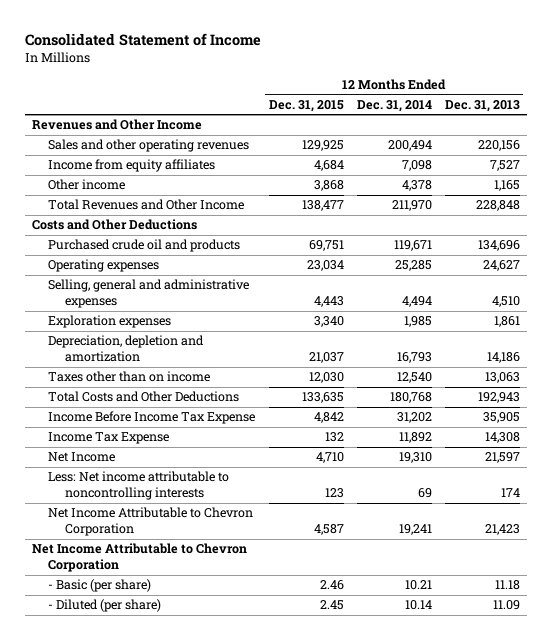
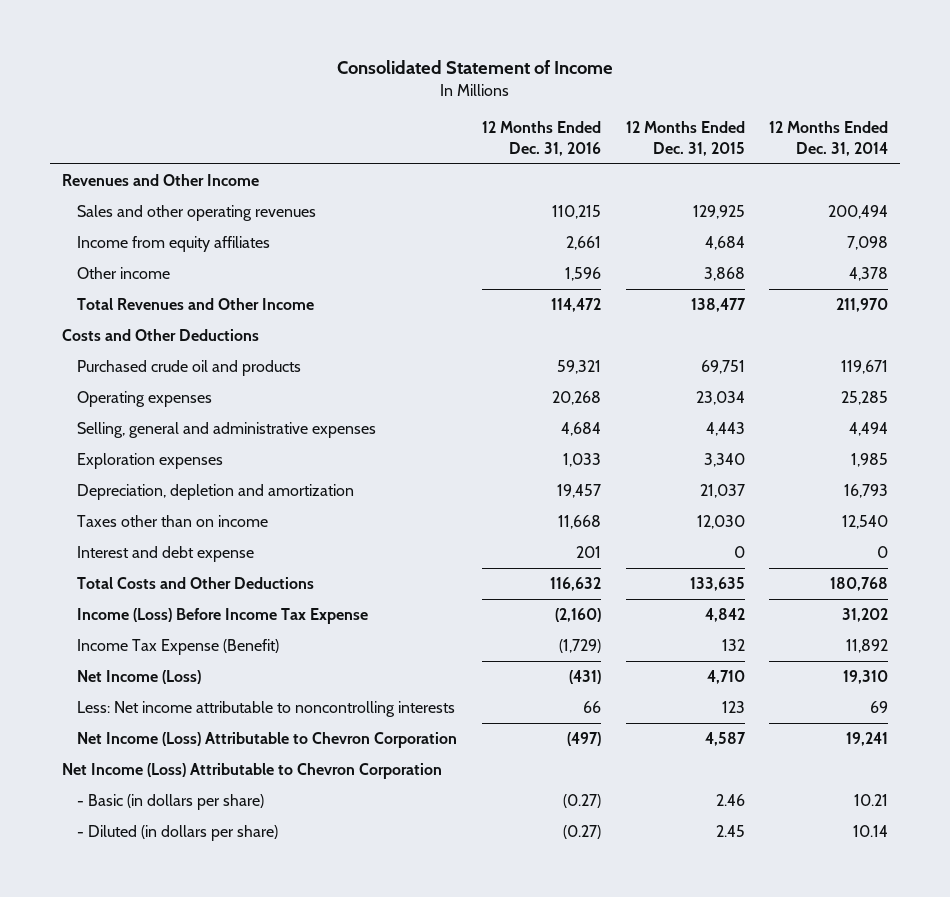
- | 12 Months Ended Dec. 31, 2015 | 12 Months Ended Dec. 31, 2014 | 12 Months Ended Dec. 31, 2013
+ | 12 Months Ended Dec. 31, 2016 | 12 Months Ended Dec. 31, 2015 | 12 Months Ended Dec. 31, 2014
+ Interest and debt expense | 201 | 0 | 0
- Income Before Income Tax Expense | 4,842 | 31,202 | 35,905
- Income Tax Expense | 132 | 11,892 | 14,308
- Net Income | 4,710 | 19,310 | 21,597
+ Income (Loss) Before Income Tax Expense | (2,160) | 4,842 | 31,202
+ Income Tax Expense (Benefit) | (1,729) | 132 | 11,892
+ Net Income (Loss) | (431) | 4,710 | 19,310
- Net Income Attributable to Chevron Corporation | 4,587 | 19,241 | 21,423
- Net Income Attributable to Chevron Corporation
- - Basic (per share) | 2.46 | 10.21 | 11.18
- - Diluted (per share) | 2.45 | 10.14 | 11.09
+ Net Income (Loss) Attributable to Chevron Corporation | (497) | 4,587 | 19,241
+ Net Income (Loss) Attributable to Chevron Corporation
+ - Basic (in dollars per share) | (0.27) | 2.46 | 10.21
+ - Diluted (in dollars per share) | (0.27) | 2.45 | 10.14

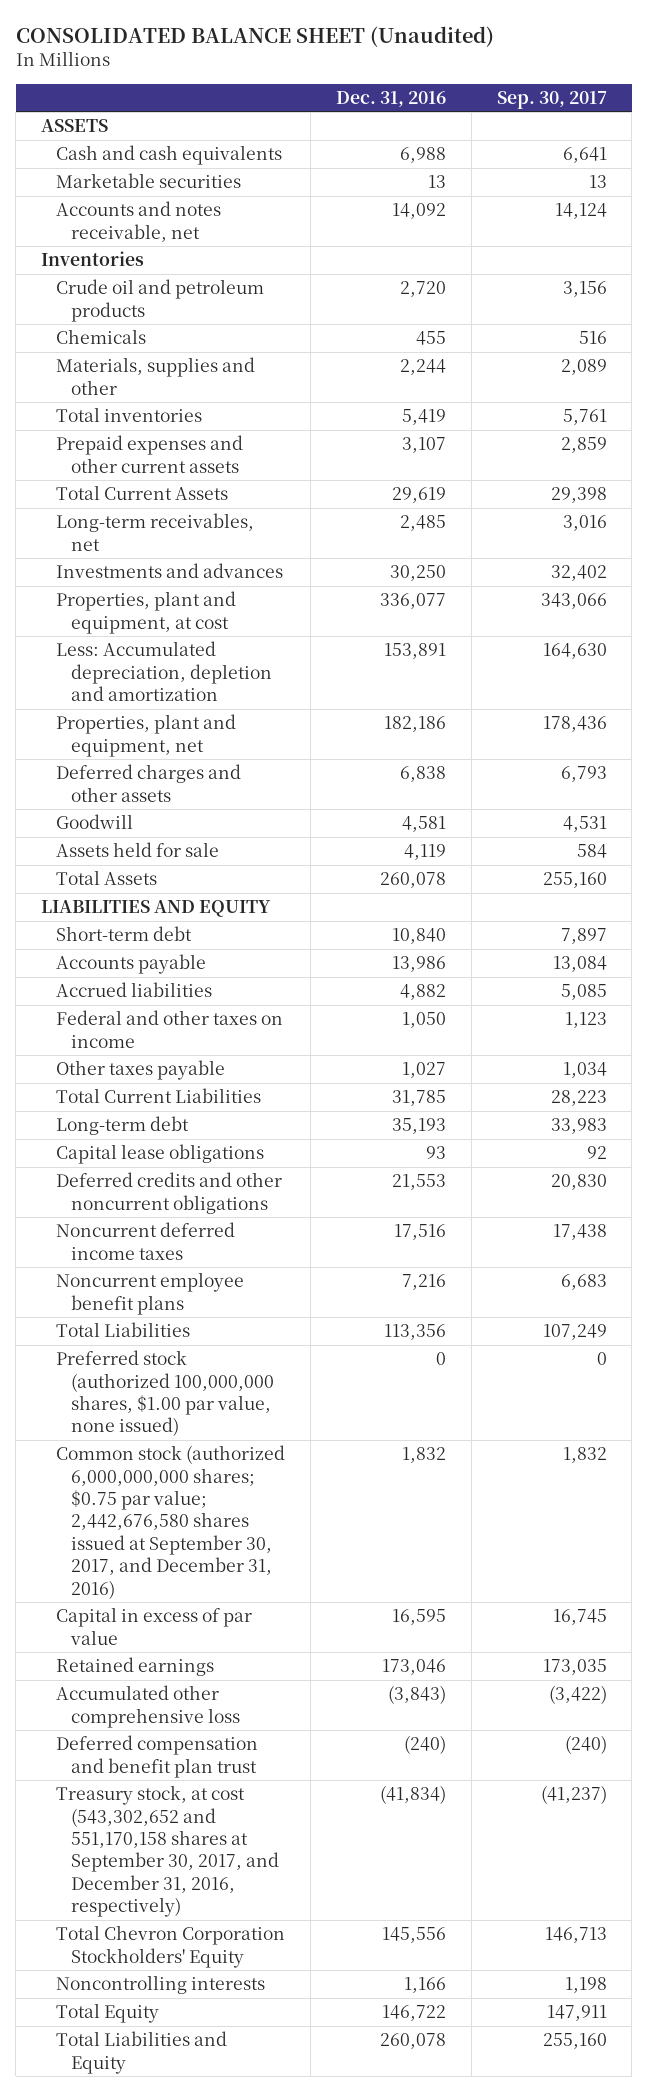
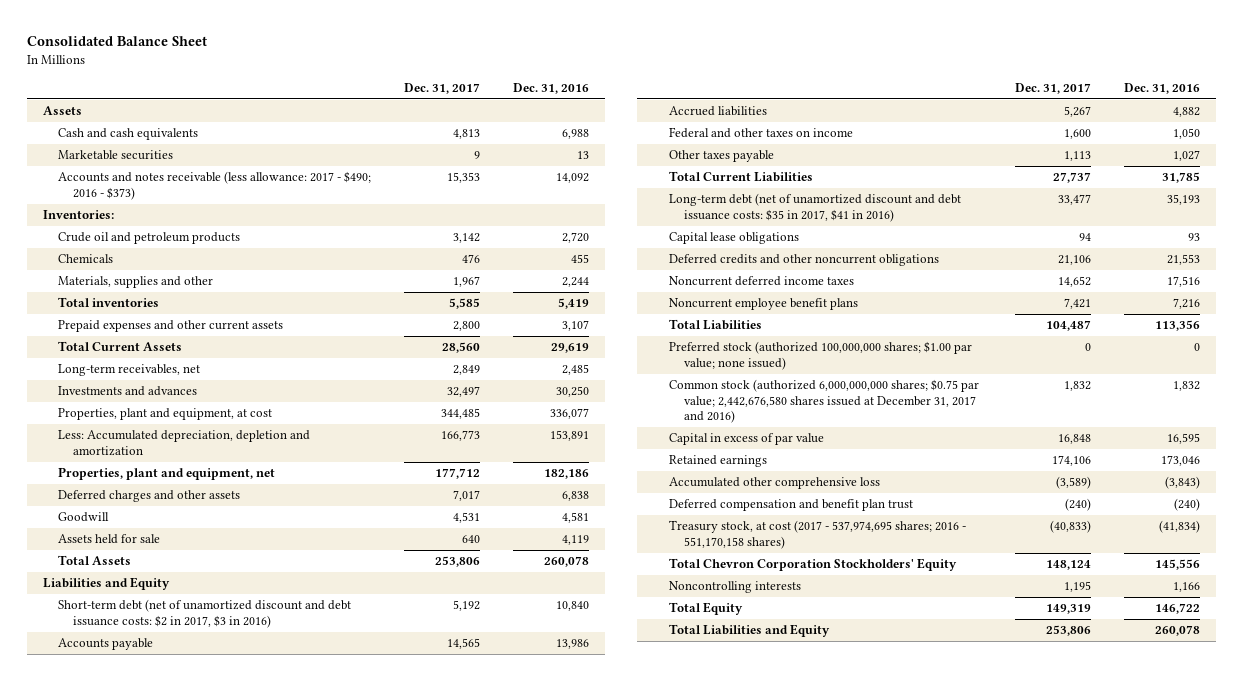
- CONSOLIDATED BALANCE SHEET (Unaudited)
+ Consolidated Balance Sheet
- | Dec. 31, 2016 | Sep. 30, 2017
+ | Dec. 31, 2017 | Dec. 31, 2016
- ASSETS
+ Assets
- Accounts and notes receivable, net | 14,092 | 14,124
- Inventories
+ Accounts and notes receivable (less allowance: 2017 - $490; 2016 - $373) | 15,353 | 14,092
+ Inventories:
- LIABILITIES AND EQUITY
- Short-term debt | 10,840 | 7,897
+ Liabilities and Equity
+ Short-term debt (net of unamortized discount and debt issuance costs: $2 in 2017, $3 in 2016) | 5,192 | 10,840
- Long-term debt | 35,193 | 33,983
+ Long-term debt (net of unamortized discount and debt issuance costs: $35 in 2017, $41 in 2016) | 33,477 | 35,193
- Preferred stock (authorized 100,000,000 shares, $1.00 par value, none issued) | 0 | 0
- Common stock (authorized 6,000,000,000 shares; $0.75 par value; 2,442,676,580 shares issued at September 30, 2017, and December 31, 2016) | 1,832 | 1,832
+ Preferred stock (authorized 100,000,000 shares; $1.00 par value; none issued) | 0 | 0
+ Common stock (authorized 6,000,000,000 shares; $0.75 par value; 2,442,676,580 shares issued at December 31, 2017 and 2016) | 1,832 | 1,832
- Treasury stock, at cost (543,302,652 and 551,170,158 shares at September 30, 2017, and December 31, 2016, respectively) | (41,834) | (41,237)
+ Treasury stock, at cost (2017 - 537,974,695 shares; 2016 - 551,170,158 shares) | (40,833) | (41,834)

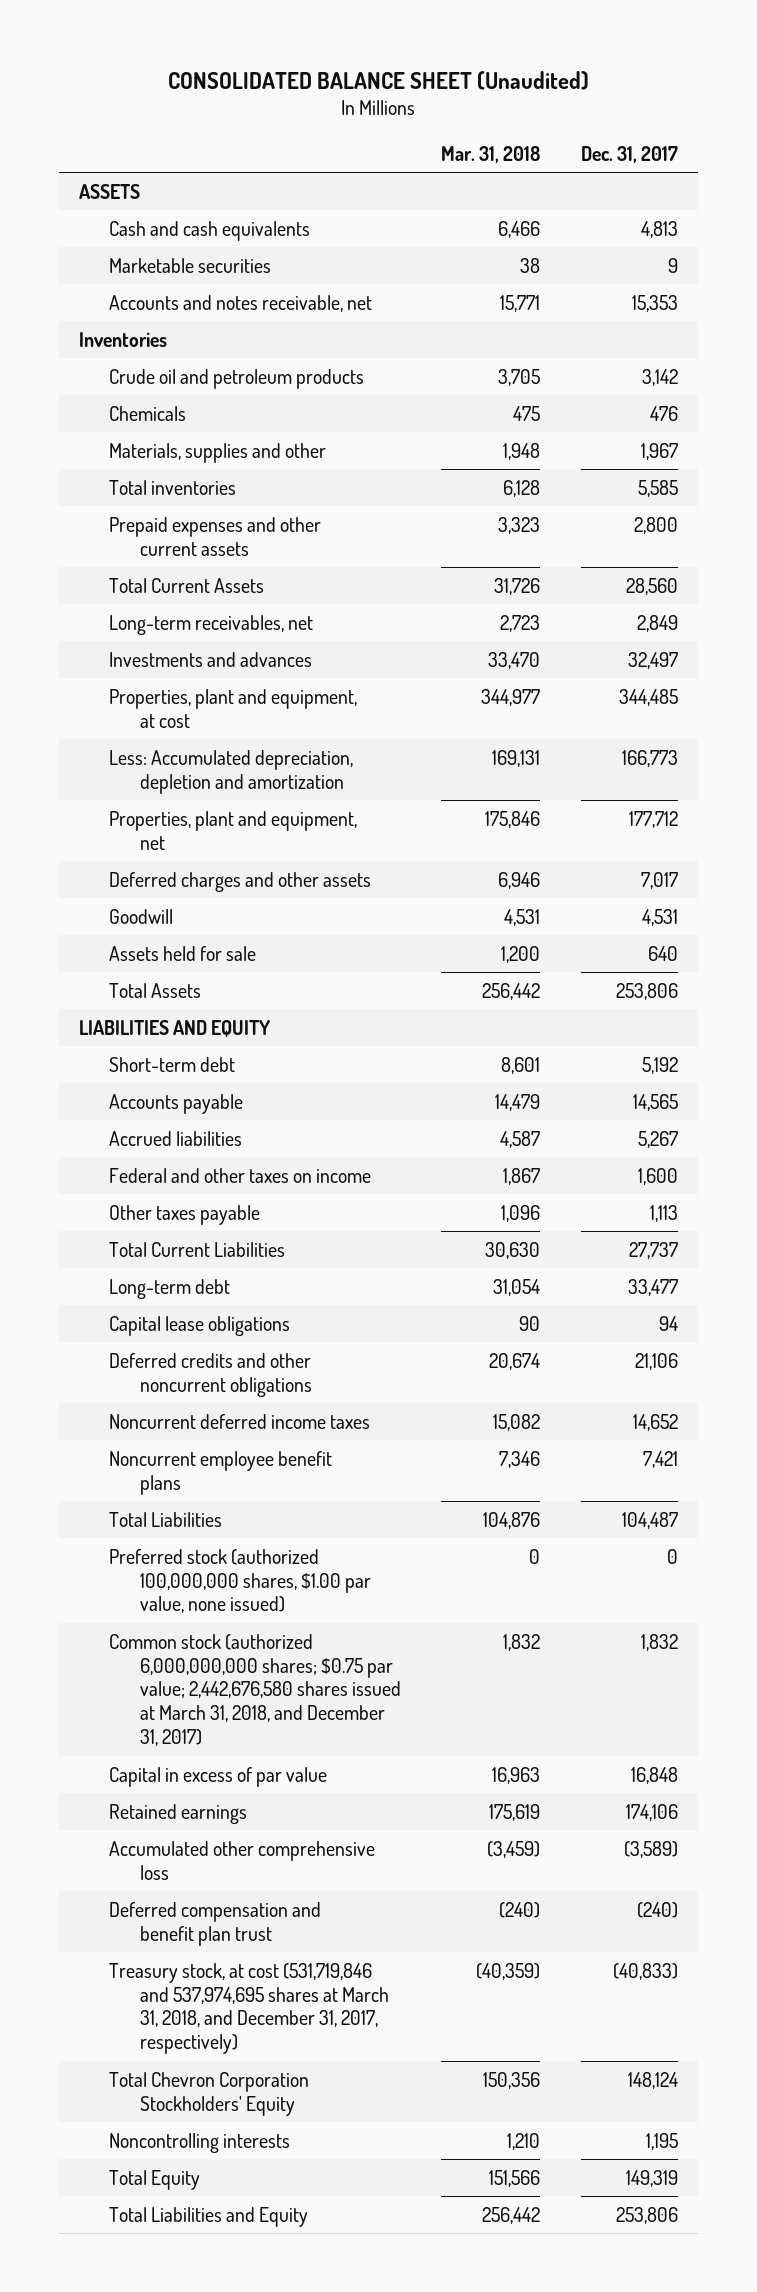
- Consolidated Balance Sheet
+ CONSOLIDATED BALANCE SHEET (Unaudited)
- | Dec. 31, 2017 | Dec. 31, 2016
+ | Mar. 31, 2018 | Dec. 31, 2017
- Assets
+ ASSETS
- Accounts and notes receivable (less allowance: 2017 - $490; 2016 - $373) | 15,353 | 14,092
- Inventories:
+ Accounts and notes receivable, net | 15,771 | 15,353
+ Inventories
- Liabilities and Equity
- Short-term debt (net of unamortized discount and debt issuance costs: $2 in 2017, $3 in 2016) | 5,192 | 10,840
+ LIABILITIES AND EQUITY
+ Short-term debt | 8,601 | 5,192
- Long-term debt (net of unamortized discount and debt issuance costs: $35 in 2017, $41 in 2016) | 33,477 | 35,193
+ Long-term debt | 31,054 | 33,477
- Preferred stock (authorized 100,000,000 shares; $1.00 par value; none issued) | 0 | 0
- Common stock (authorized 6,000,000,000 shares; $0.75 par value; 2,442,676,580 shares issued at December 31, 2017 and 2016) | 1,832 | 1,832
+ Preferred stock (authorized 100,000,000 shares, $1.00 par value, none issued) | 0 | 0
+ Common stock (authorized 6,000,000,000 shares; $0.75 par value; 2,442,676,580 shares issued at March 31, 2018, and December 31, 2017) | 1,832 | 1,832
- Treasury stock, at cost (2017 - 537,974,695 shares; 2016 - 551,170,158 shares) | (40,833) | (41,834)
+ Treasury stock, at cost (531,719,846 and 537,974,695 shares at March 31, 2018, and December 31, 2017, respectively) | (40,359) | (40,833)

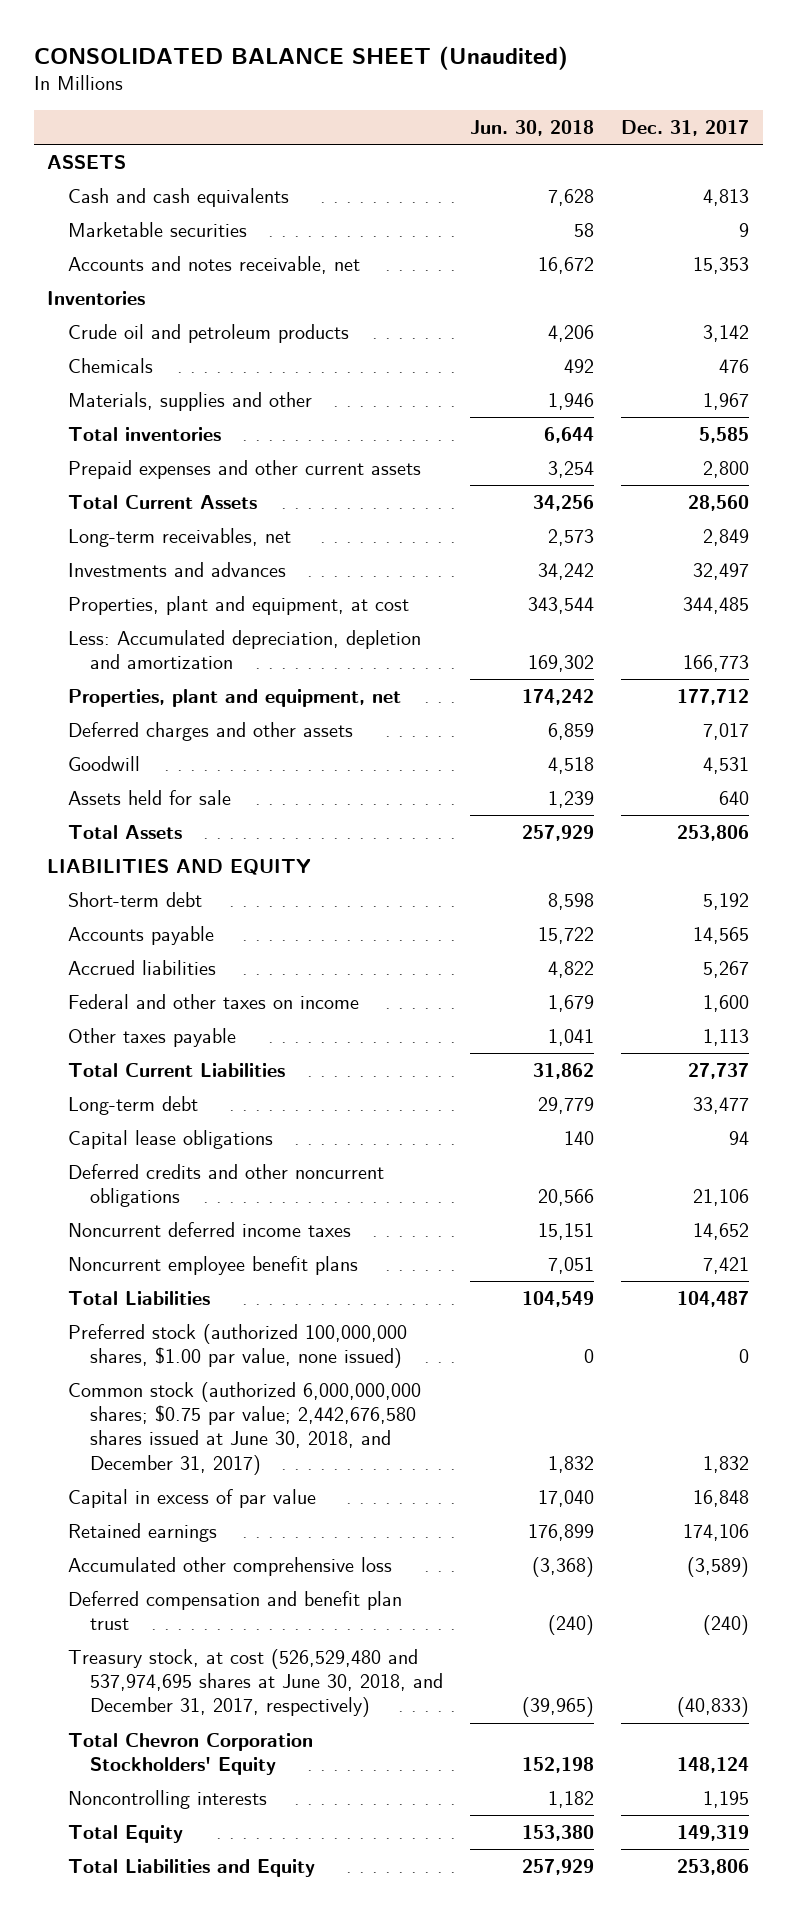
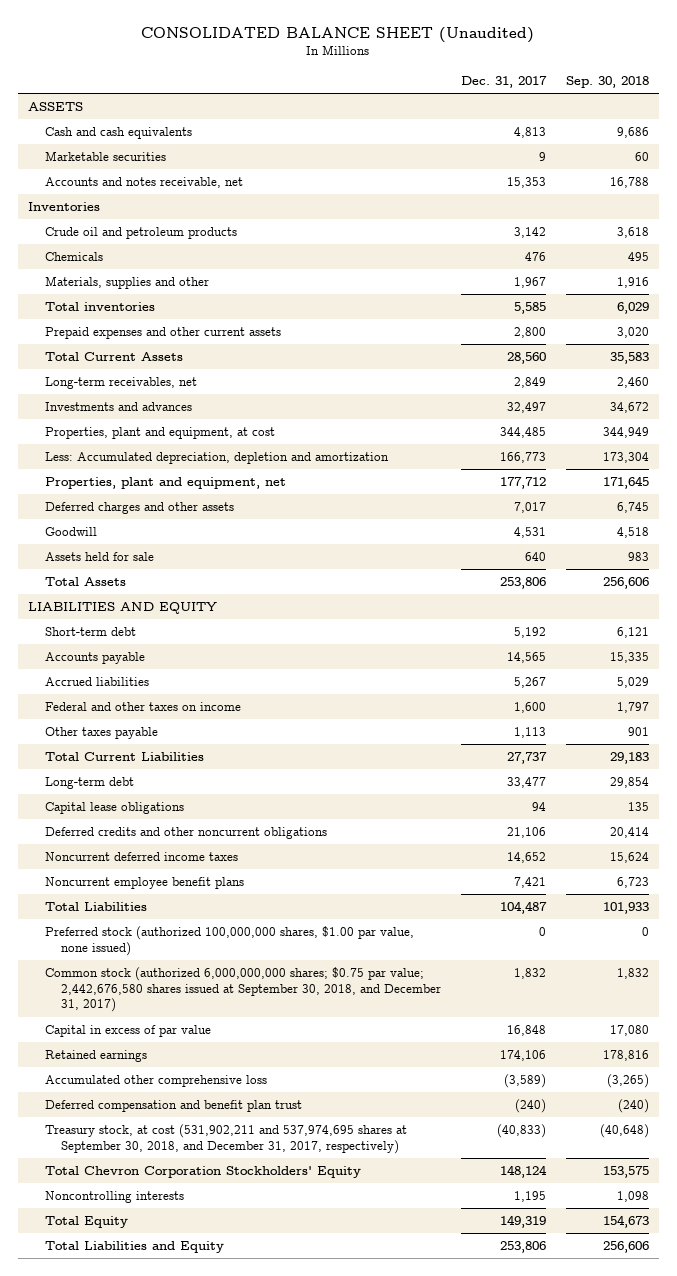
- | Jun. 30, 2018 | Dec. 31, 2017
+ | Dec. 31, 2017 | Sep. 30, 2018
- Common stock (authorized 6,000,000,000 shares; $0.75 par value; 2,442,676,580 shares issued at June 30, 2018, and December 31, 2017) | 1,832 | 1,832
+ Common stock (authorized 6,000,000,000 shares; $0.75 par value; 2,442,676,580 shares issued at September 30, 2018, and December 31, 2017) | 1,832 | 1,832
- Treasury stock, at cost (526,529,480 and 537,974,695 shares at June 30, 2018, and December 31, 2017, respectively) | (39,965) | (40,833)
+ Treasury stock, at cost (531,902,211 and 537,974,695 shares at September 30, 2018, and December 31, 2017, respectively) | (40,833) | (40,648)

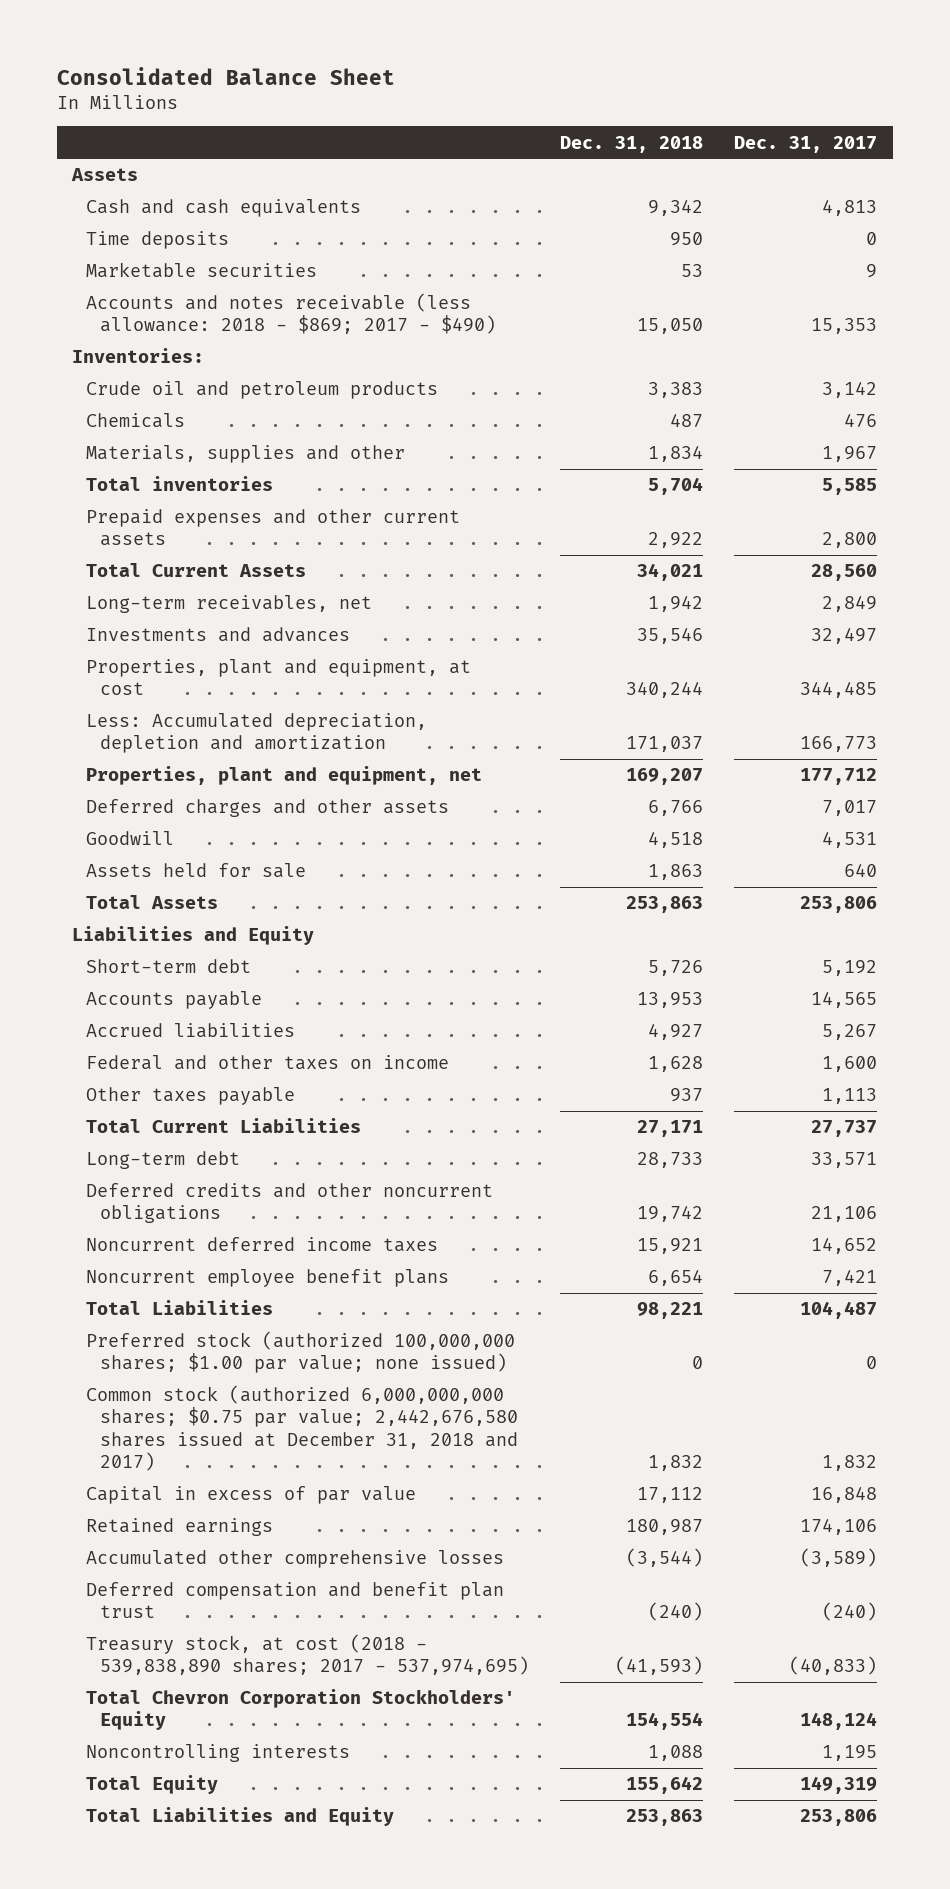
- CONSOLIDATED BALANCE SHEET (Unaudited)
+ Consolidated Balance Sheet
- | Dec. 31, 2017 | Sep. 30, 2018
+ | Dec. 31, 2018 | Dec. 31, 2017
- ASSETS
+ Assets
+ Time deposits | 950 | 0
- Accounts and notes receivable, net | 15,353 | 16,788
- Inventories
+ Accounts and notes receivable (less allowance: 2018 - $869; 2017 - $490) | 15,050 | 15,353
+ Inventories:
- LIABILITIES AND EQUITY
+ Liabilities and Equity
- Long-term debt | 33,477 | 29,854
- Capital lease obligations | 94 | 135
+ Long-term debt | 28,733 | 33,571
- Preferred stock (authorized 100,000,000 shares, $1.00 par value, none issued) | 0 | 0
- Common stock (authorized 6,000,000,000 shares; $0.75 par value; 2,442,676,580 shares issued at September 30, 2018, and December 31, 2017) | 1,832 | 1,832
+ Preferred stock (authorized 100,000,000 shares; $1.00 par value; none issued) | 0 | 0
+ Common stock (authorized 6,000,000,000 shares; $0.75 par value; 2,442,676,580 shares issued at December 31, 2018 and 2017) | 1,832 | 1,832
- Accumulated other comprehensive loss | (3,589) | (3,265)
+ Accumulated other comprehensive losses | (3,544) | (3,589)
- Treasury stock, at cost (531,902,211 and 537,974,695 shares at September 30, 2018, and December 31, 2017, respectively) | (40,833) | (40,648)
+ Treasury stock, at cost (2018 - 539,838,890 shares; 2017 - 537,974,695) | (41,593) | (40,833)

